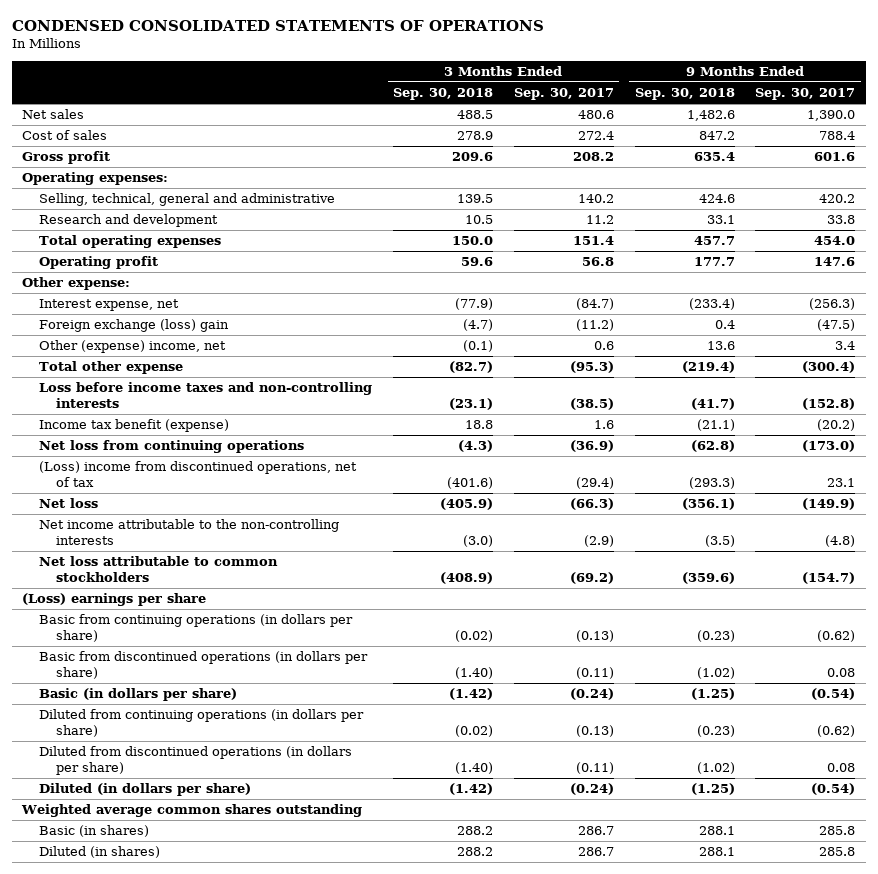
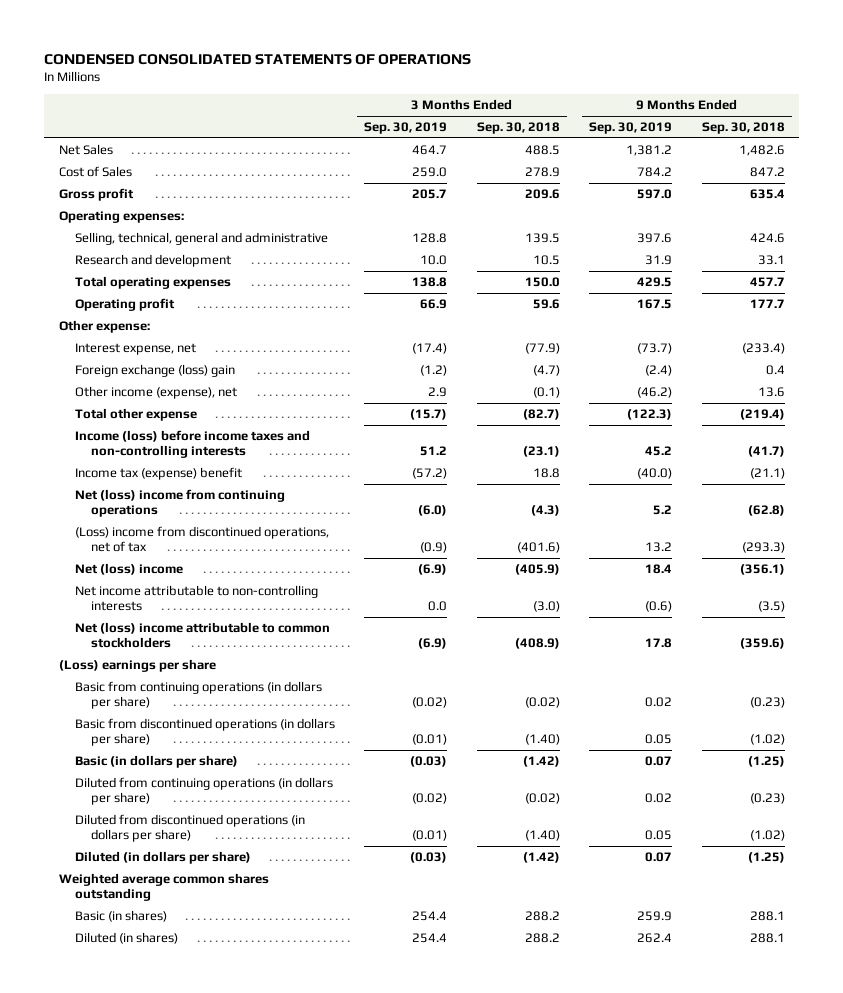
- | 3 Months Ended Sep. 30, 2018 | 3 Months Ended Sep. 30, 2017 | 9 Months Ended Sep. 30, 2018 | 9 Months Ended Sep. 30, 2017
+ | 3 Months Ended Sep. 30, 2019 | 3 Months Ended Sep. 30, 2018 | 9 Months Ended Sep. 30, 2019 | 9 Months Ended Sep. 30, 2018
- Net sales | 488.5 | 480.6 | 1,482.6 | 1,390.0
- Cost of sales | 278.9 | 272.4 | 847.2 | 788.4
+ Net Sales | 464.7 | 488.5 | 1,381.2 | 1,482.6
+ Cost of Sales | 259.0 | 278.9 | 784.2 | 847.2
- Other (expense) income, net | (0.1) | 0.6 | 13.6 | 3.4
+ Other income (expense), net | 2.9 | (0.1) | (46.2) | 13.6
- Loss before income taxes and non-controlling interests | (23.1) | (38.5) | (41.7) | (152.8)
- Income tax benefit (expense) | 18.8 | 1.6 | (21.1) | (20.2)
- Net loss from continuing operations | (4.3) | (36.9) | (62.8) | (173.0)
+ Income (loss) before income taxes and non-controlling interests | 51.2 | (23.1) | 45.2 | (41.7)
+ Income tax (expense) benefit | (57.2) | 18.8 | (40.0) | (21.1)
+ Net (loss) income from continuing operations | (6.0) | (4.3) | 5.2 | (62.8)
- Net loss | (405.9) | (66.3) | (356.1) | (149.9)
- Net income attributable to the non-controlling interests | (3.0) | (2.9) | (3.5) | (4.8)
- Net loss attributable to common stockholders | (408.9) | (69.2) | (359.6) | (154.7)
+ Net (loss) income | (6.9) | (405.9) | 18.4 | (356.1)
+ Net income attributable to non-controlling interests | 0.0 | (3.0) | (0.6) | (3.5)
+ Net (loss) income attributable to common stockholders | (6.9) | (408.9) | 17.8 | (359.6)

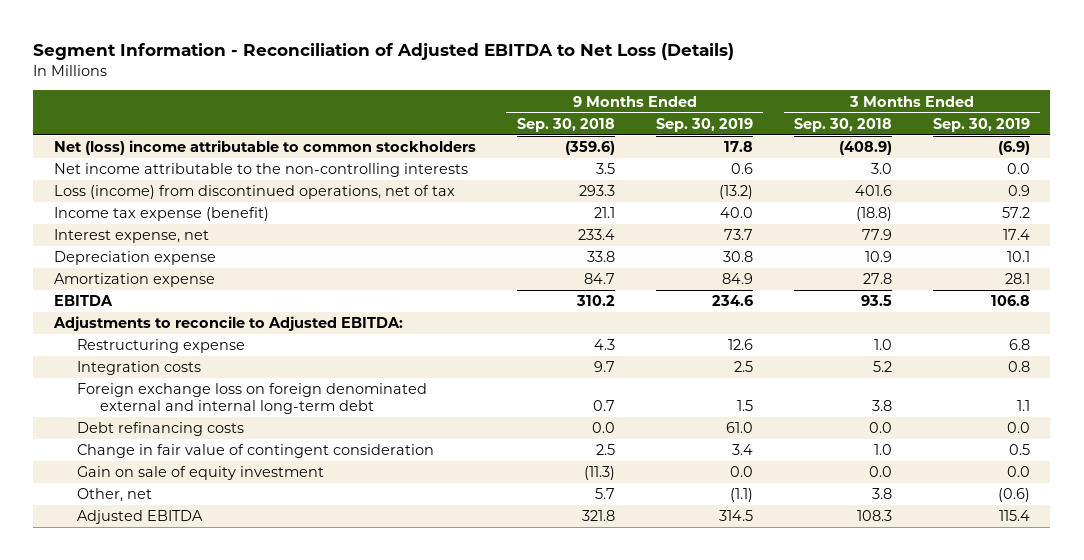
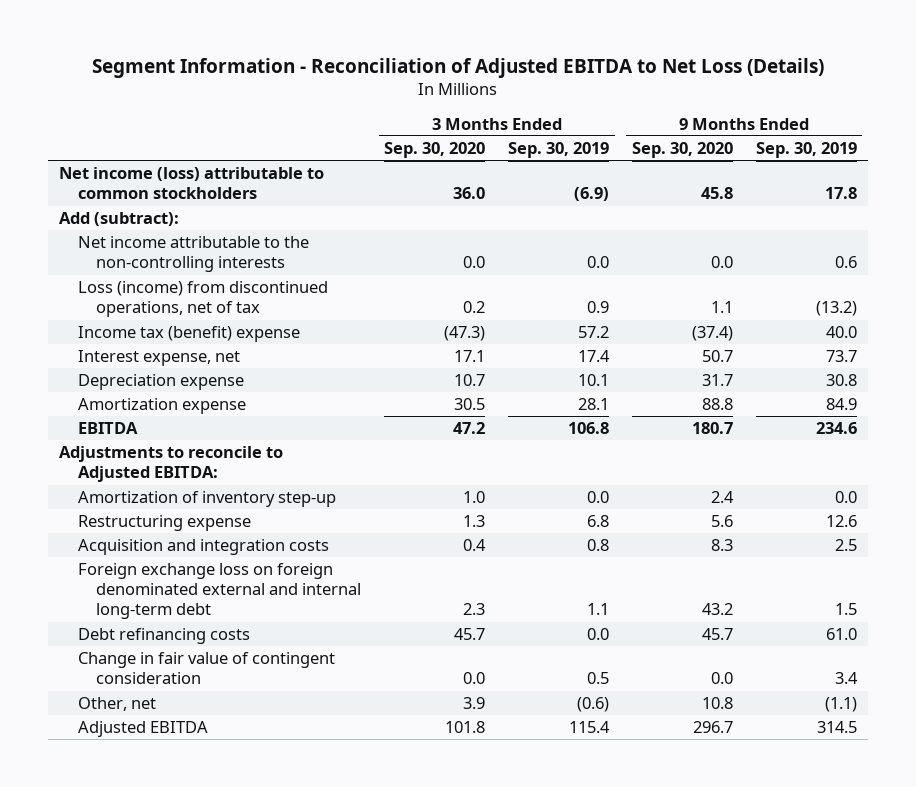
- | 9 Months Ended Sep. 30, 2018 | 9 Months Ended Sep. 30, 2019 | 3 Months Ended Sep. 30, 2018 | 3 Months Ended Sep. 30, 2019
+ | 3 Months Ended Sep. 30, 2020 | 3 Months Ended Sep. 30, 2019 | 9 Months Ended Sep. 30, 2020 | 9 Months Ended Sep. 30, 2019
- Net (loss) income attributable to common stockholders | (359.6) | 17.8 | (408.9) | (6.9)
+ Net income (loss) attributable to common stockholders | 36.0 | (6.9) | 45.8 | 17.8
+ Add (subtract):
- Income tax expense (benefit) | 21.1 | 40.0 | (18.8) | 57.2
+ Income tax (benefit) expense | (47.3) | 57.2 | (37.4) | 40.0
+ Amortization of inventory step-up | 1.0 | 0.0 | 2.4 | 0.0
- Integration costs | 9.7 | 2.5 | 5.2 | 0.8
+ Acquisition and integration costs | 0.4 | 0.8 | 8.3 | 2.5
- Gain on sale of equity investment | (11.3) | 0.0 | 0.0 | 0.0

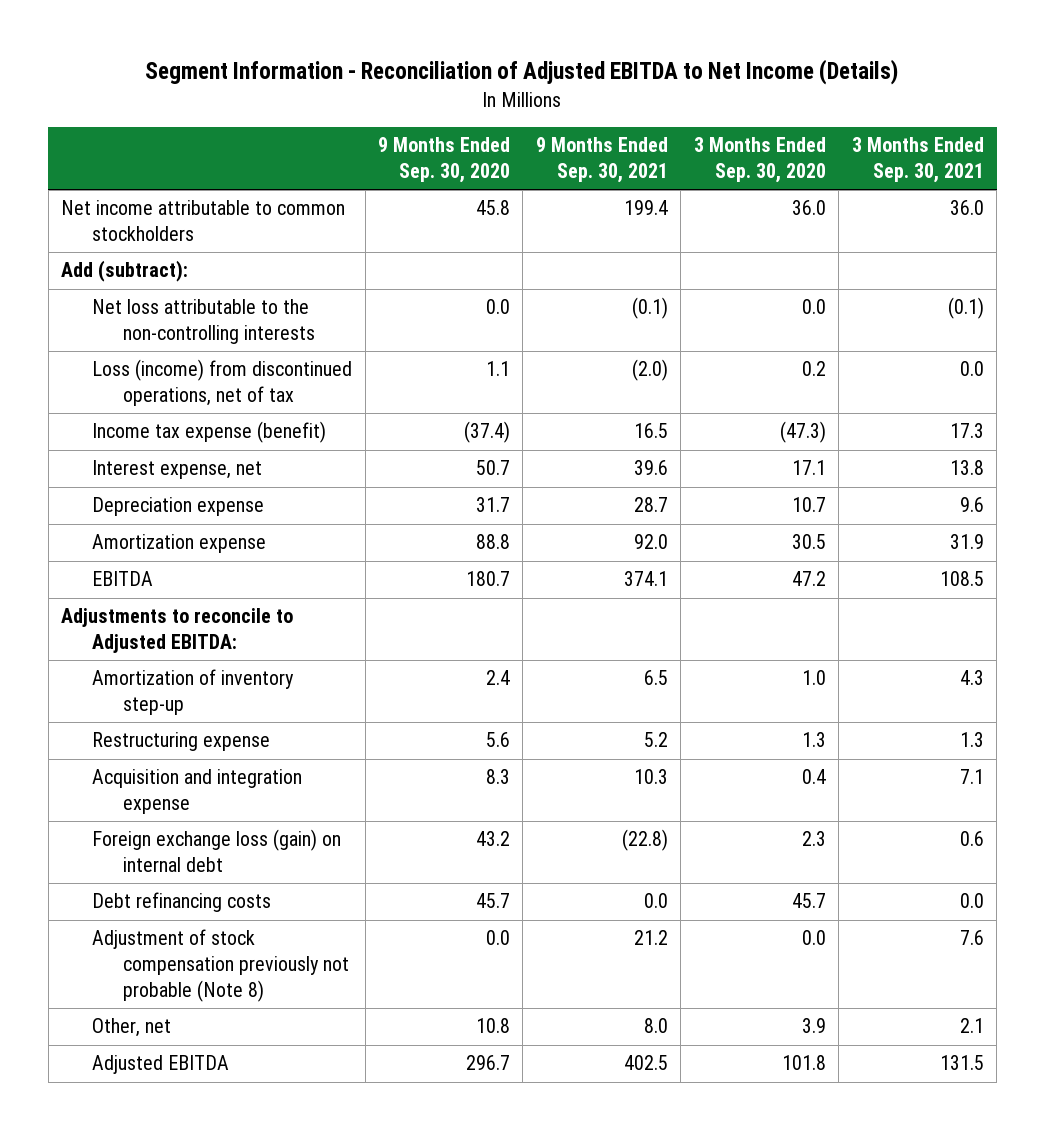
- Segment Information - Reconciliation of Adjusted EBITDA to Net Loss (Details)
+ Segment Information - Reconciliation of Adjusted EBITDA to Net Income (Details)
- | 3 Months Ended Sep. 30, 2020 | 3 Months Ended Sep. 30, 2019 | 9 Months Ended Sep. 30, 2020 | 9 Months Ended Sep. 30, 2019
+ | 9 Months Ended Sep. 30, 2020 | 9 Months Ended Sep. 30, 2021 | 3 Months Ended Sep. 30, 2020 | 3 Months Ended Sep. 30, 2021
- Net income (loss) attributable to common stockholders | 36.0 | (6.9) | 45.8 | 17.8
+ Net income attributable to common stockholders | 45.8 | 199.4 | 36.0 | 36.0
- Net income attributable to the non-controlling interests | 0.0 | 0.0 | 0.0 | 0.6
+ Net loss attributable to the non-controlling interests | 0.0 | (0.1) | 0.0 | (0.1)
- Income tax (benefit) expense | (47.3) | 57.2 | (37.4) | 40.0
+ Income tax expense (benefit) | (37.4) | 16.5 | (47.3) | 17.3
- Acquisition and integration costs | 0.4 | 0.8 | 8.3 | 2.5
- Foreign exchange loss on foreign denominated external and internal long-term debt | 2.3 | 1.1 | 43.2 | 1.5
+ Acquisition and integration expense | 8.3 | 10.3 | 0.4 | 7.1
+ Foreign exchange loss (gain) on internal debt | 43.2 | (22.8) | 2.3 | 0.6
- Change in fair value of contingent consideration | 0.0 | 0.5 | 0.0 | 3.4
+ Adjustment of stock compensation previously not probable (Note 8) | 0.0 | 21.2 | 0.0 | 7.6

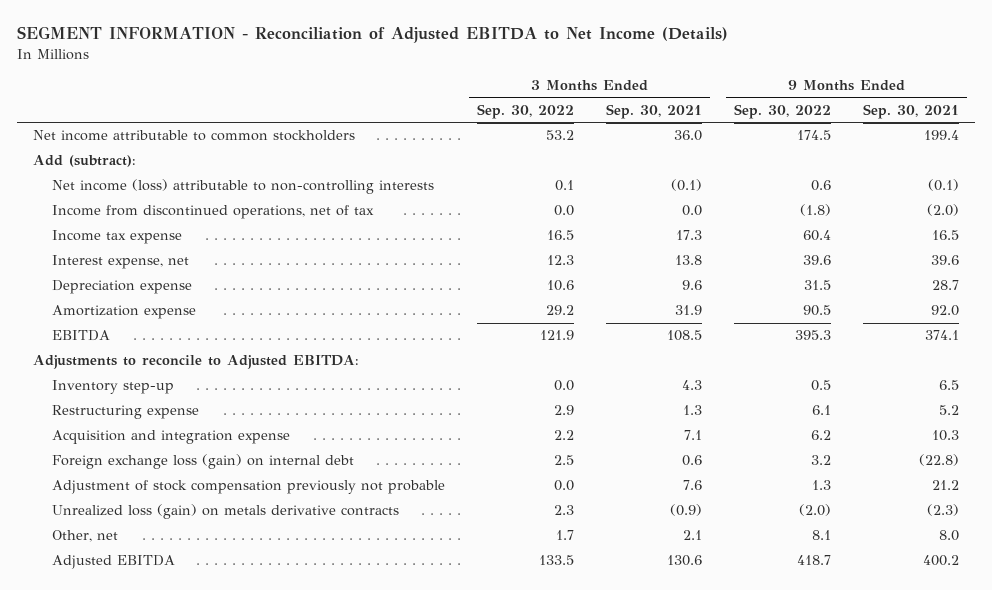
- Segment Information - Reconciliation of Adjusted EBITDA to Net Income (Details)
+ SEGMENT INFORMATION - Reconciliation of Adjusted EBITDA to Net Income (Details)
- | 9 Months Ended Sep. 30, 2020 | 9 Months Ended Sep. 30, 2021 | 3 Months Ended Sep. 30, 2020 | 3 Months Ended Sep. 30, 2021
+ | 3 Months Ended Sep. 30, 2022 | 3 Months Ended Sep. 30, 2021 | 9 Months Ended Sep. 30, 2022 | 9 Months Ended Sep. 30, 2021
- Net loss attributable to the non-controlling interests | 0.0 | (0.1) | 0.0 | (0.1)
- Loss (income) from discontinued operations, net of tax | 1.1 | (2.0) | 0.2 | 0.0
- Income tax expense (benefit) | (37.4) | 16.5 | (47.3) | 17.3
+ Net income (loss) attributable to non-controlling interests | 0.1 | (0.1) | 0.6 | (0.1)
+ Income from discontinued operations, net of tax | 0.0 | 0.0 | (1.8) | (2.0)
+ Income tax expense | 16.5 | 17.3 | 60.4 | 16.5
- Amortization of inventory step-up | 2.4 | 6.5 | 1.0 | 4.3
+ Inventory step-up | 0.0 | 4.3 | 0.5 | 6.5
- Debt refinancing costs | 45.7 | 0.0 | 45.7 | 0.0
- Adjustment of stock compensation previously not probable (Note 8) | 0.0 | 21.2 | 0.0 | 7.6
+ Adjustment of stock compensation previously not probable | 0.0 | 7.6 | 1.3 | 21.2
+ Unrealized loss (gain) on metals derivative contracts | 2.3 | (0.9) | (2.0) | (2.3)
- Adjusted EBITDA | 296.7 | 402.5 | 101.8 | 131.5
+ Adjusted EBITDA | 133.5 | 130.6 | 418.7 | 400.2

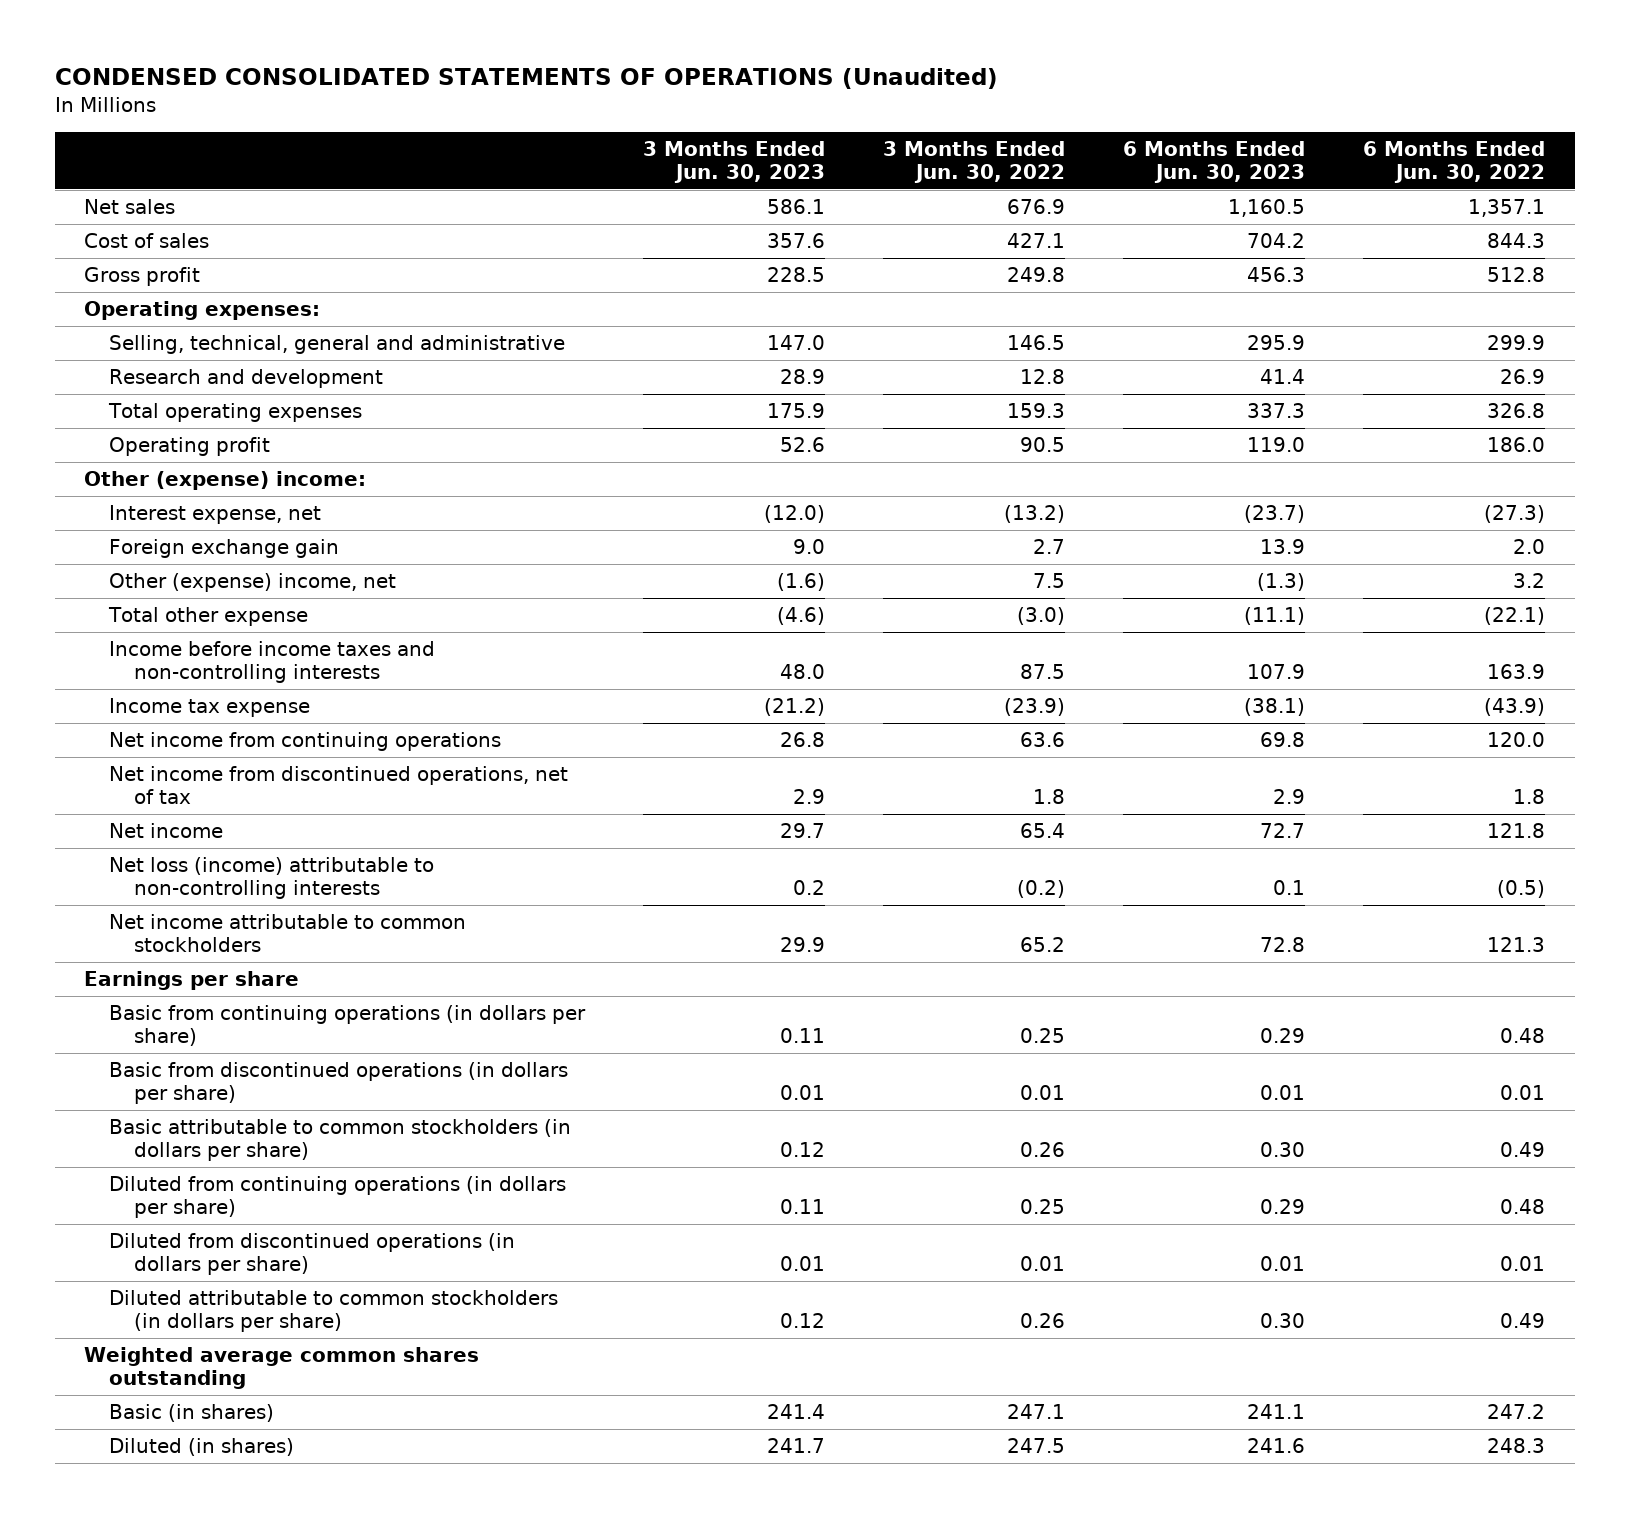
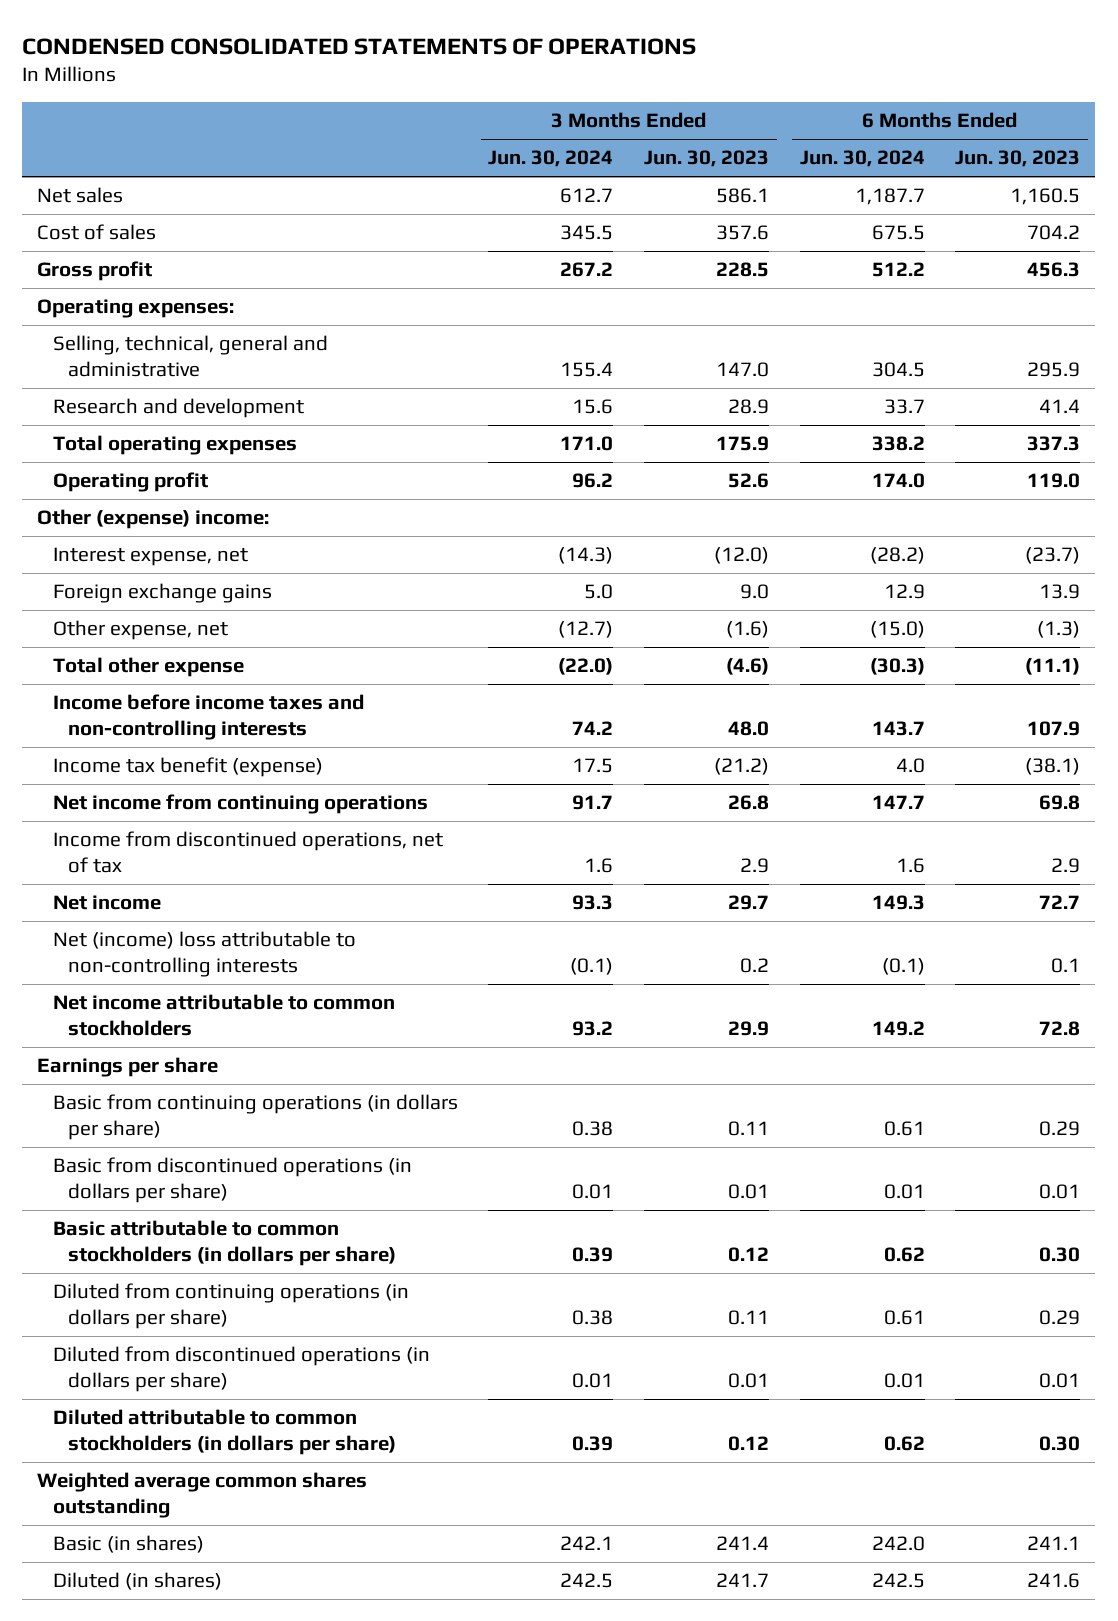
- CONDENSED CONSOLIDATED STATEMENTS OF OPERATIONS (Unaudited)
+ CONDENSED CONSOLIDATED STATEMENTS OF OPERATIONS
- | 3 Months Ended Jun. 30, 2023 | 3 Months Ended Jun. 30, 2022 | 6 Months Ended Jun. 30, 2023 | 6 Months Ended Jun. 30, 2022
+ | 3 Months Ended Jun. 30, 2024 | 3 Months Ended Jun. 30, 2023 | 6 Months Ended Jun. 30, 2024 | 6 Months Ended Jun. 30, 2023
- Foreign exchange gain | 9.0 | 2.7 | 13.9 | 2.0
- Other (expense) income, net | (1.6) | 7.5 | (1.3) | 3.2
+ Foreign exchange gains | 5.0 | 9.0 | 12.9 | 13.9
+ Other expense, net | (12.7) | (1.6) | (15.0) | (1.3)
- Income tax expense | (21.2) | (23.9) | (38.1) | (43.9)
+ Income tax benefit (expense) | 17.5 | (21.2) | 4.0 | (38.1)
- Net income from discontinued operations, net of tax | 2.9 | 1.8 | 2.9 | 1.8
+ Income from discontinued operations, net of tax | 1.6 | 2.9 | 1.6 | 2.9
- Net loss (income) attributable to non-controlling interests | 0.2 | (0.2) | 0.1 | (0.5)
+ Net (income) loss attributable to non-controlling interests | (0.1) | 0.2 | (0.1) | 0.1

